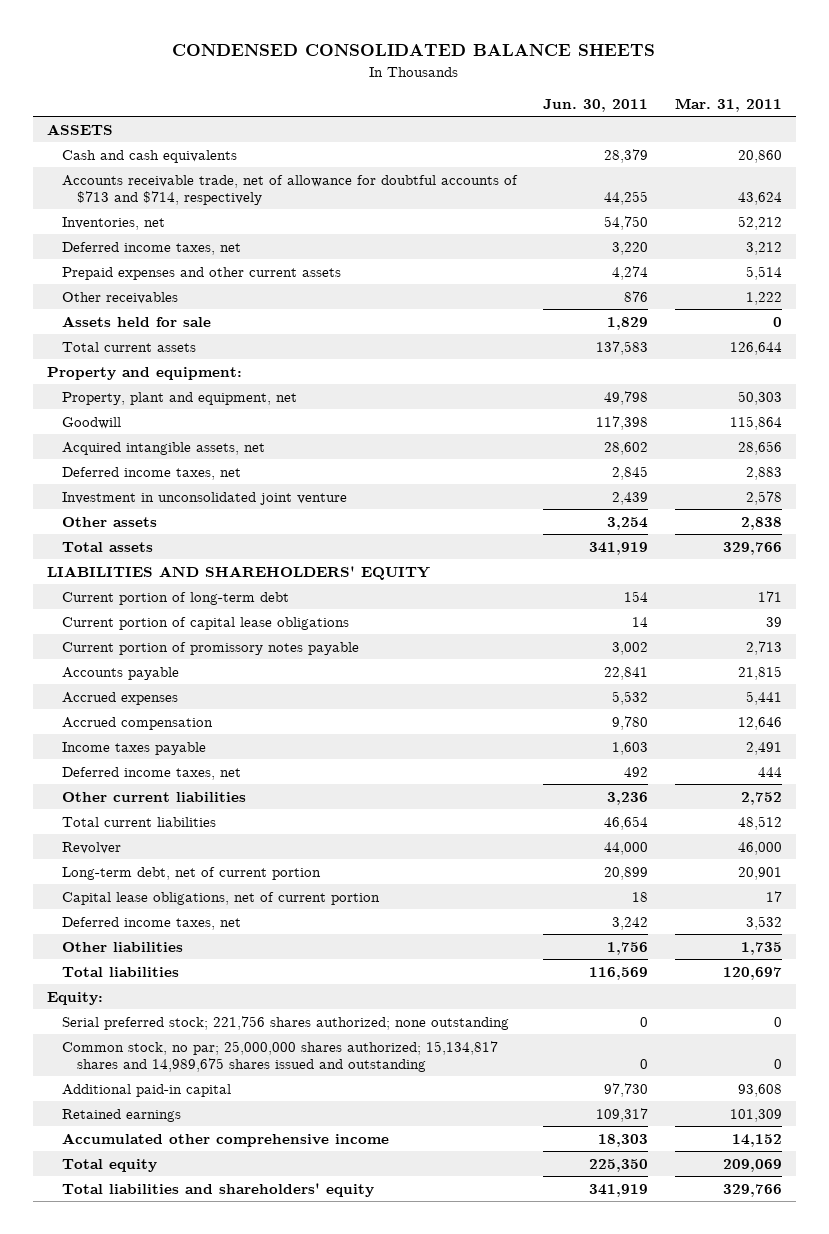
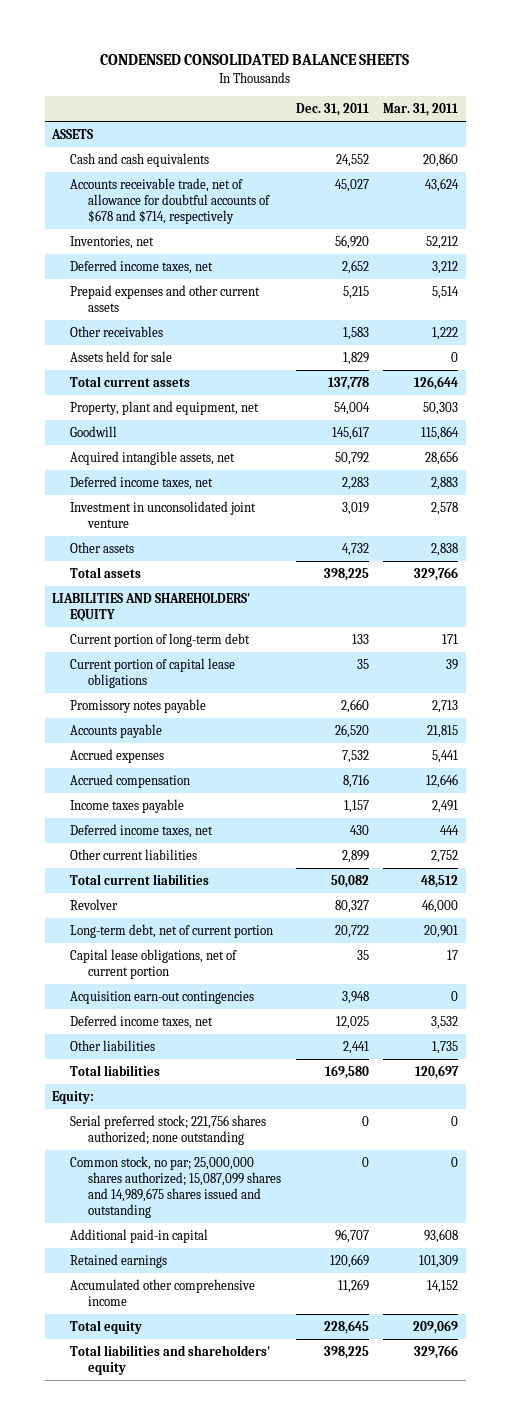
- | Jun. 30, 2011 | Mar. 31, 2011
+ | Dec. 31, 2011 | Mar. 31, 2011
- Accounts receivable trade, net of allowance for doubtful accounts of $713 and $714, respectively | 44,255 | 43,624
+ Accounts receivable trade, net of allowance for doubtful accounts of $678 and $714, respectively | 45,027 | 43,624
- Property and equipment:
- Current portion of promissory notes payable | 3,002 | 2,713
+ Promissory notes payable | 2,660 | 2,713
+ Acquisition earn-out contingencies | 3,948 | 0
- Common stock, no par; 25,000,000 shares authorized; 15,134,817 shares and 14,989,675 shares issued and outstanding | 0 | 0
+ Common stock, no par; 25,000,000 shares authorized; 15,087,099 shares and 14,989,675 shares issued and outstanding | 0 | 0

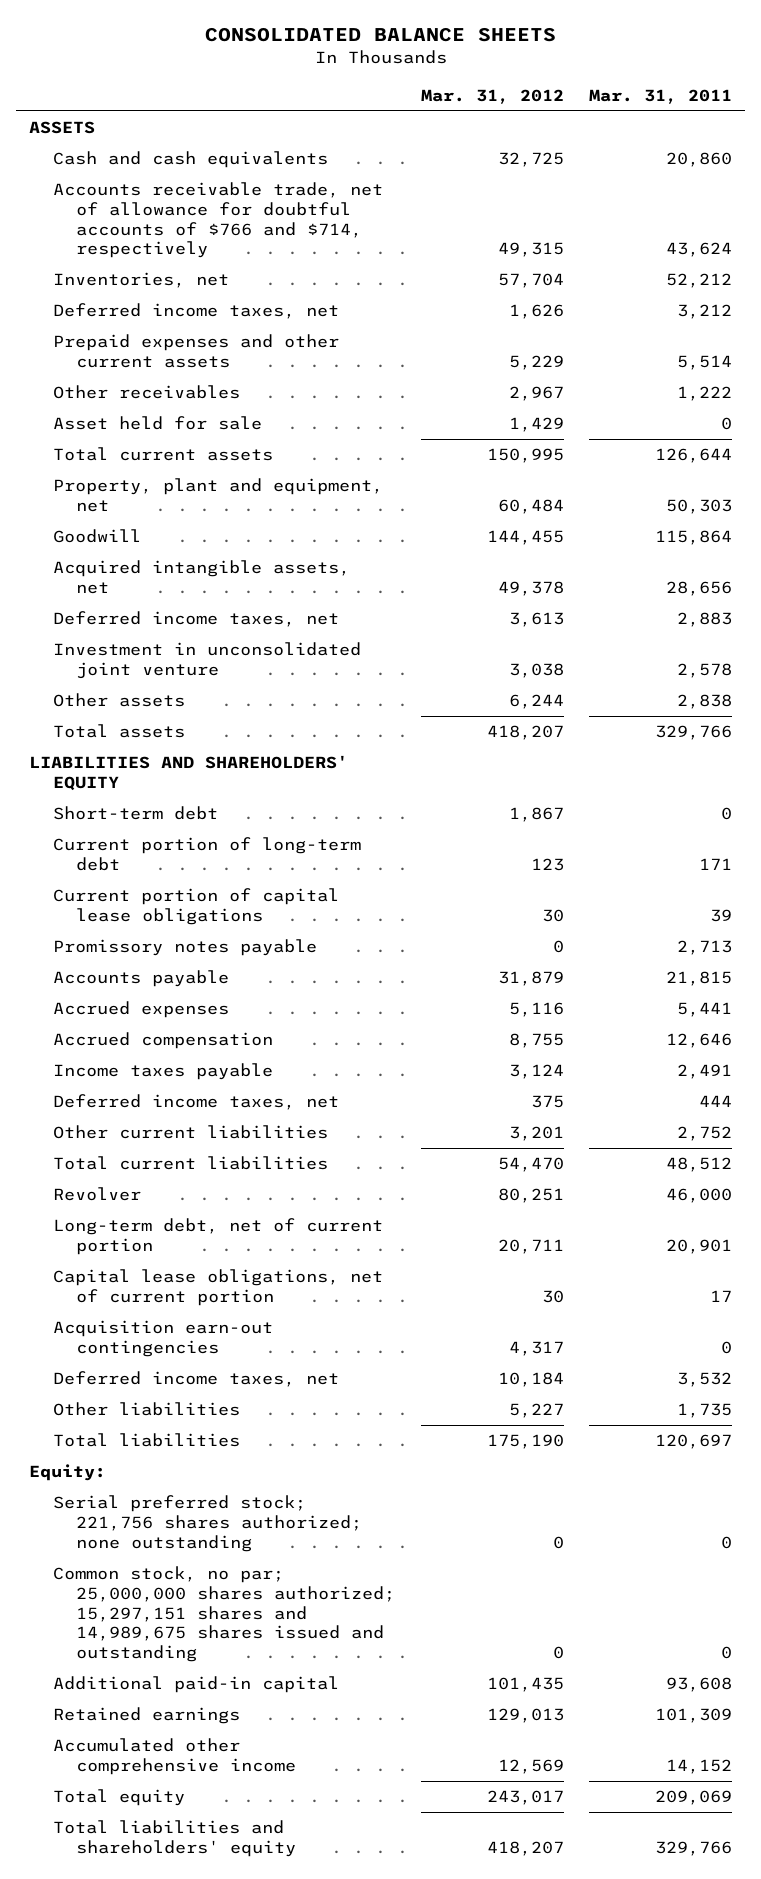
- CONDENSED CONSOLIDATED BALANCE SHEETS
+ CONSOLIDATED BALANCE SHEETS
- | Dec. 31, 2011 | Mar. 31, 2011
+ | Mar. 31, 2012 | Mar. 31, 2011
- Accounts receivable trade, net of allowance for doubtful accounts of $678 and $714, respectively | 45,027 | 43,624
+ Accounts receivable trade, net of allowance for doubtful accounts of $766 and $714, respectively | 49,315 | 43,624
- Assets held for sale | 1,829 | 0
+ Asset held for sale | 1,429 | 0
+ Short-term debt | 1,867 | 0
- Common stock, no par; 25,000,000 shares authorized; 15,087,099 shares and 14,989,675 shares issued and outstanding | 0 | 0
+ Common stock, no par; 25,000,000 shares authorized; 15,297,151 shares and 14,989,675 shares issued and outstanding | 0 | 0

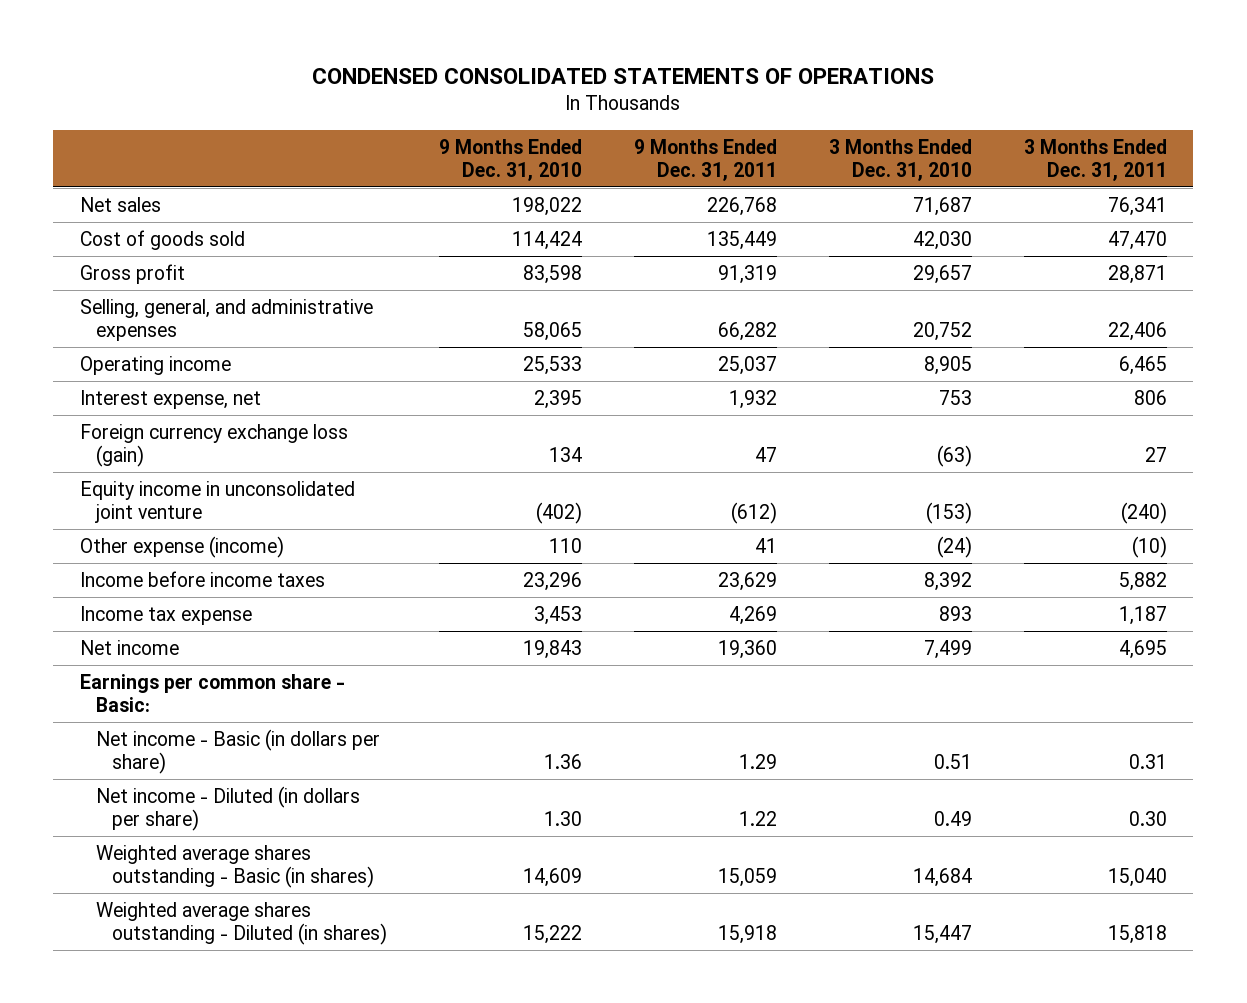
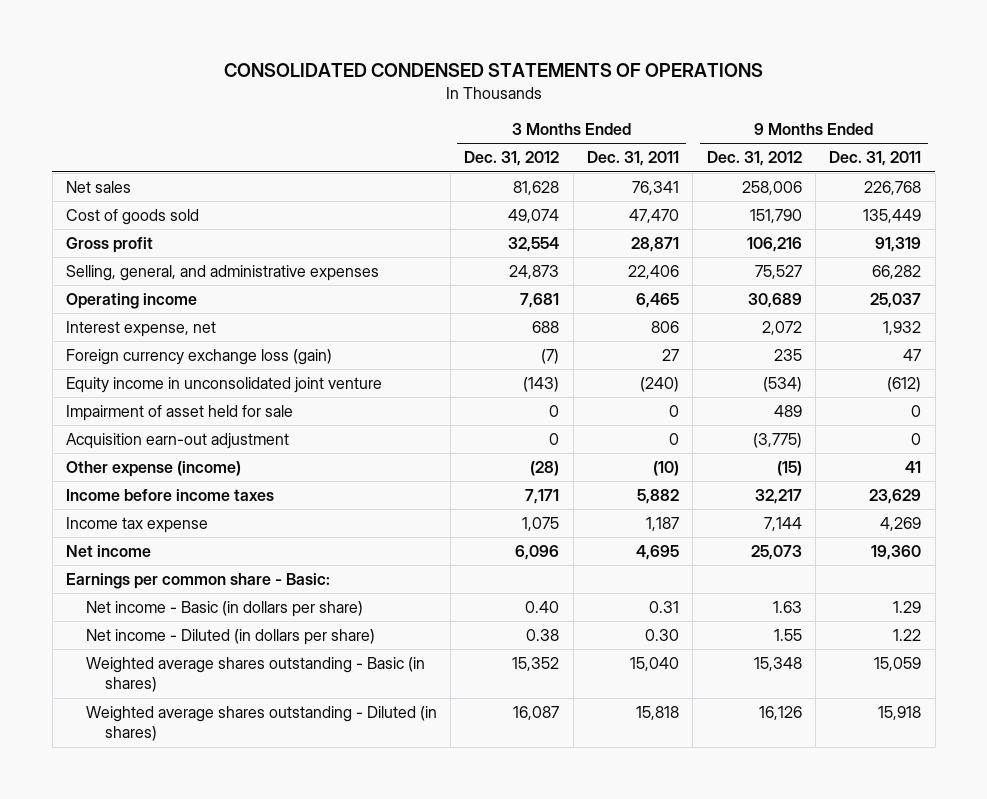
- CONDENSED CONSOLIDATED STATEMENTS OF OPERATIONS
+ CONSOLIDATED CONDENSED STATEMENTS OF OPERATIONS
- | 9 Months Ended Dec. 31, 2010 | 9 Months Ended Dec. 31, 2011 | 3 Months Ended Dec. 31, 2010 | 3 Months Ended Dec. 31, 2011
+ | 3 Months Ended Dec. 31, 2012 | 3 Months Ended Dec. 31, 2011 | 9 Months Ended Dec. 31, 2012 | 9 Months Ended Dec. 31, 2011
+ Impairment of asset held for sale | 0 | 0 | 489 | 0
+ Acquisition earn-out adjustment | 0 | 0 | (3,775) | 0

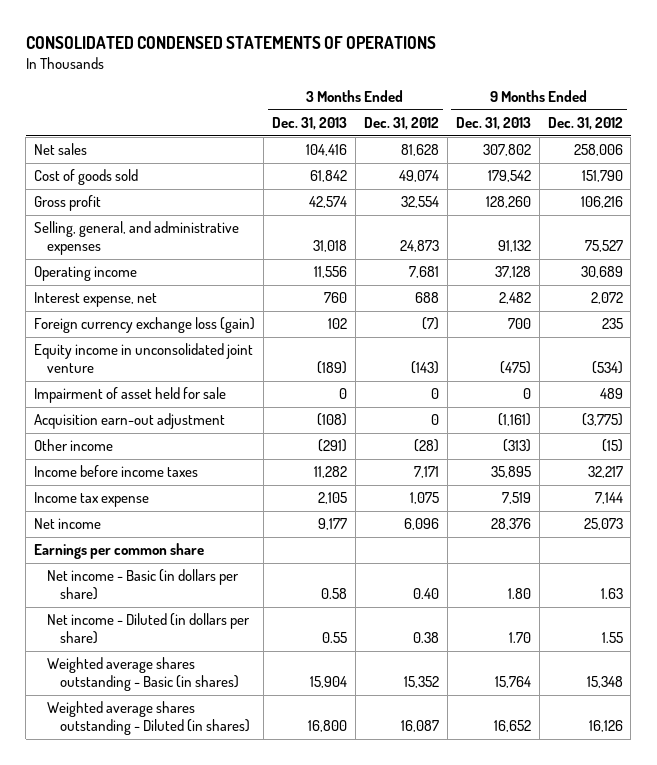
- | 3 Months Ended Dec. 31, 2012 | 3 Months Ended Dec. 31, 2011 | 9 Months Ended Dec. 31, 2012 | 9 Months Ended Dec. 31, 2011
+ | 3 Months Ended Dec. 31, 2013 | 3 Months Ended Dec. 31, 2012 | 9 Months Ended Dec. 31, 2013 | 9 Months Ended Dec. 31, 2012
- Other expense (income) | (28) | (10) | (15) | 41
+ Other income | (291) | (28) | (313) | (15)
- Earnings per common share - Basic:
+ Earnings per common share

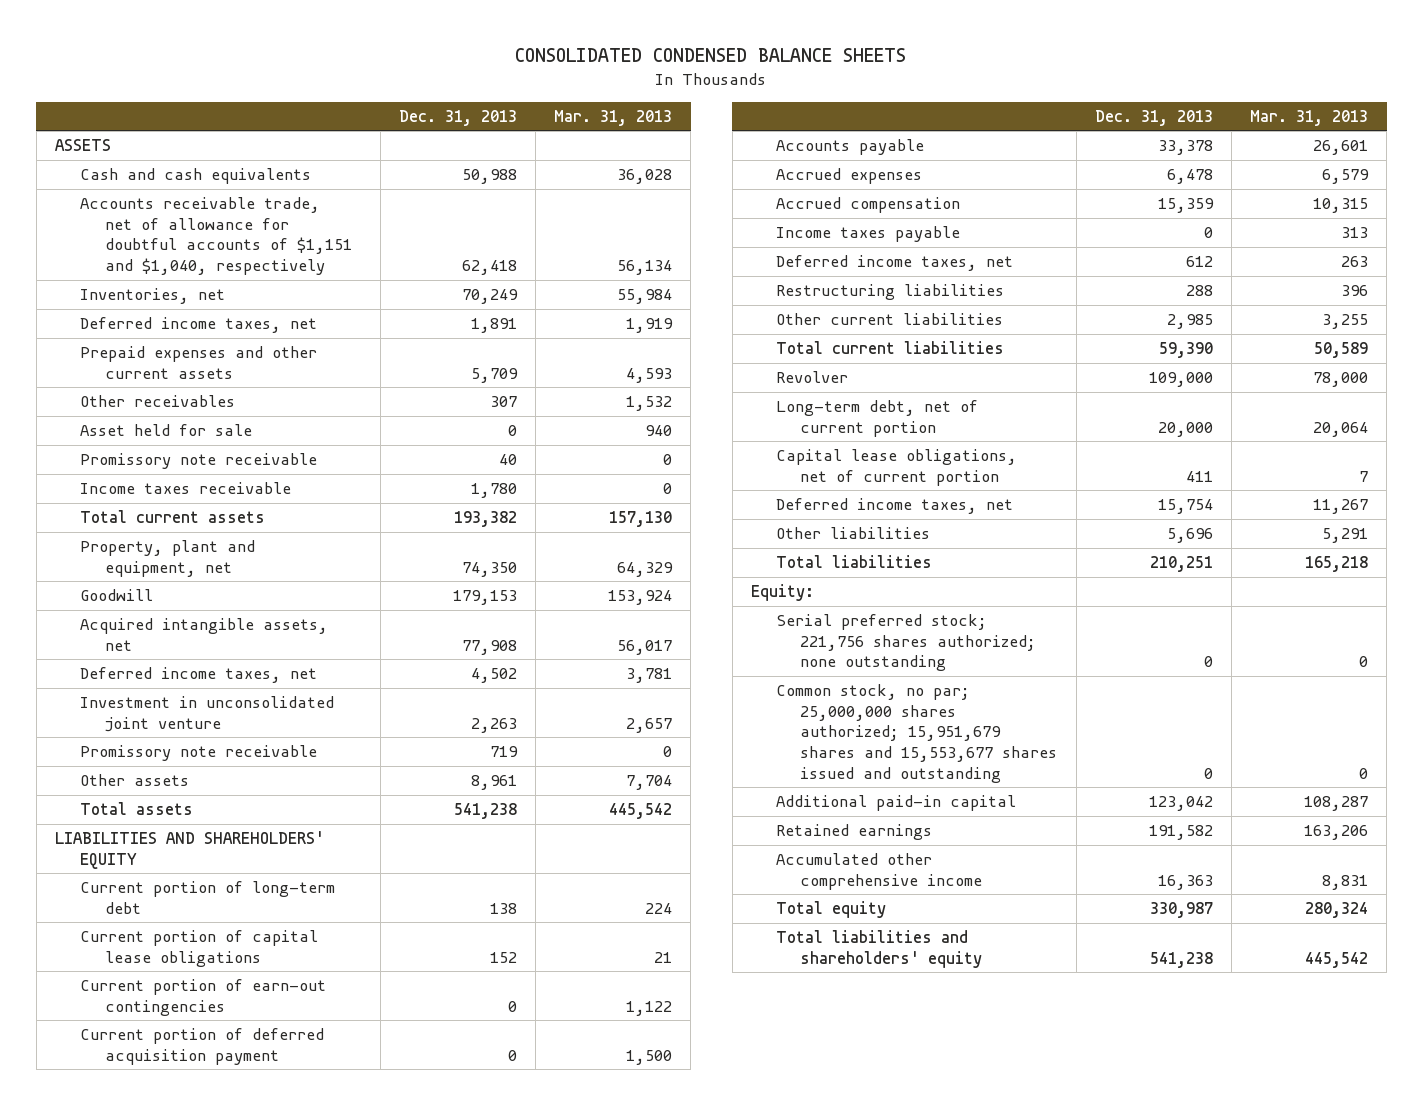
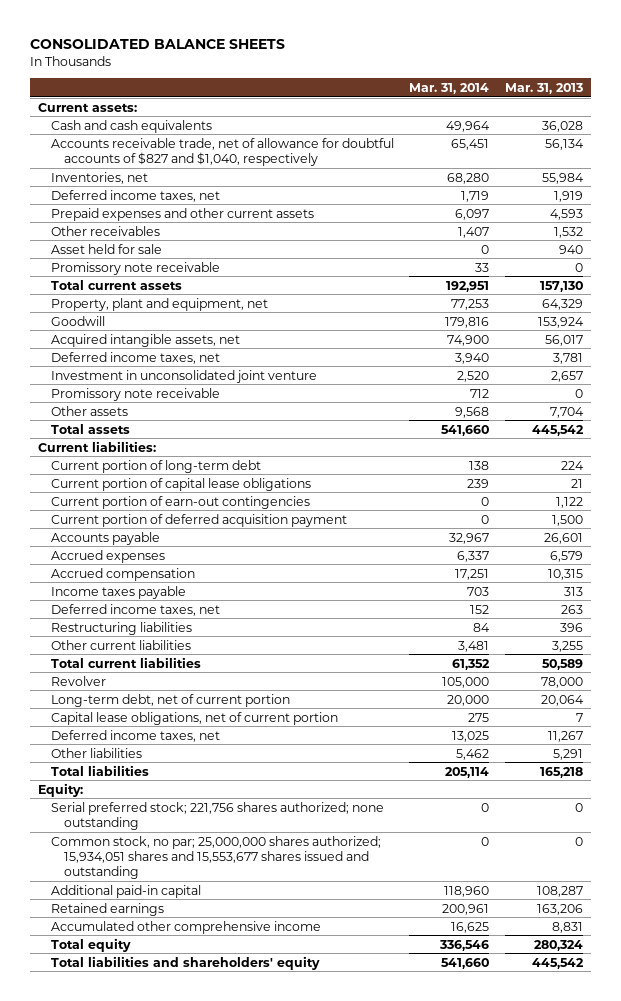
- CONSOLIDATED CONDENSED BALANCE SHEETS
+ CONSOLIDATED BALANCE SHEETS
- | Dec. 31, 2013 | Mar. 31, 2013
+ | Mar. 31, 2014 | Mar. 31, 2013
- ASSETS
+ Current assets:
- Accounts receivable trade, net of allowance for doubtful accounts of $1,151 and $1,040, respectively | 62,418 | 56,134
+ Accounts receivable trade, net of allowance for doubtful accounts of $827 and $1,040, respectively | 65,451 | 56,134
- Income taxes receivable | 1,780 | 0
- LIABILITIES AND SHAREHOLDERS' EQUITY
+ Current liabilities:
- Common stock, no par; 25,000,000 shares authorized; 15,951,679 shares and 15,553,677 shares issued and outstanding | 0 | 0
+ Common stock, no par; 25,000,000 shares authorized; 15,934,051 shares and 15,553,677 shares issued and outstanding | 0 | 0

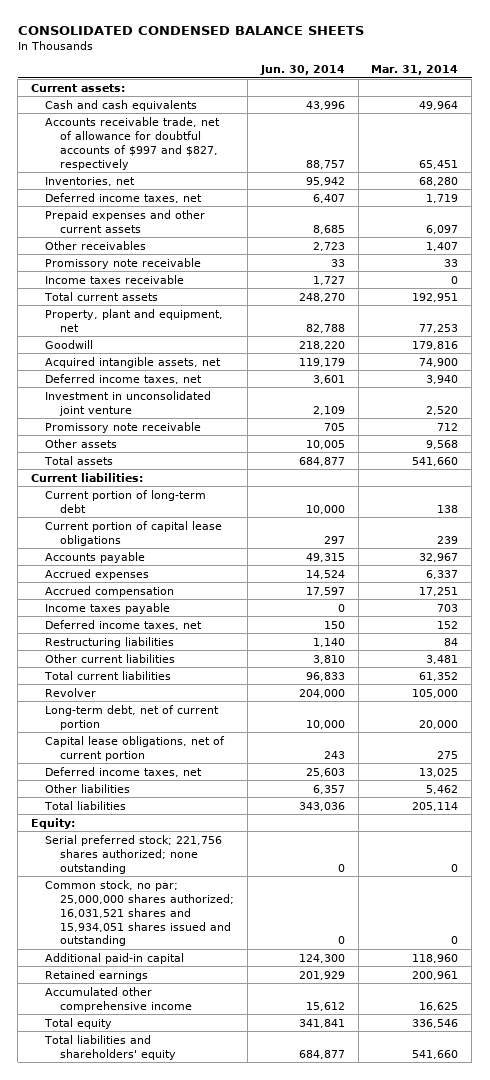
- CONSOLIDATED BALANCE SHEETS
+ CONSOLIDATED CONDENSED BALANCE SHEETS
- | Mar. 31, 2014 | Mar. 31, 2013
+ | Jun. 30, 2014 | Mar. 31, 2014
- Accounts receivable trade, net of allowance for doubtful accounts of $827 and $1,040, respectively | 65,451 | 56,134
+ Accounts receivable trade, net of allowance for doubtful accounts of $997 and $827, respectively | 88,757 | 65,451
- Asset held for sale | 0 | 940
+ Income taxes receivable | 1,727 | 0
- Current portion of earn-out contingencies | 0 | 1,122
- Current portion of deferred acquisition payment | 0 | 1,500
- Common stock, no par; 25,000,000 shares authorized; 15,934,051 shares and 15,553,677 shares issued and outstanding | 0 | 0
+ Common stock, no par; 25,000,000 shares authorized; 16,031,521 shares and 15,934,051 shares issued and outstanding | 0 | 0

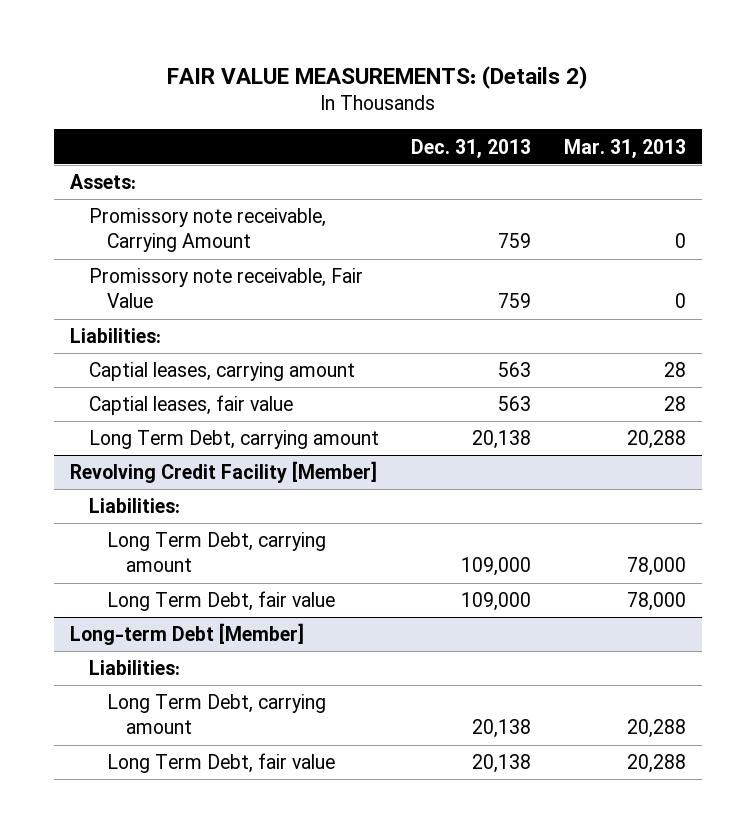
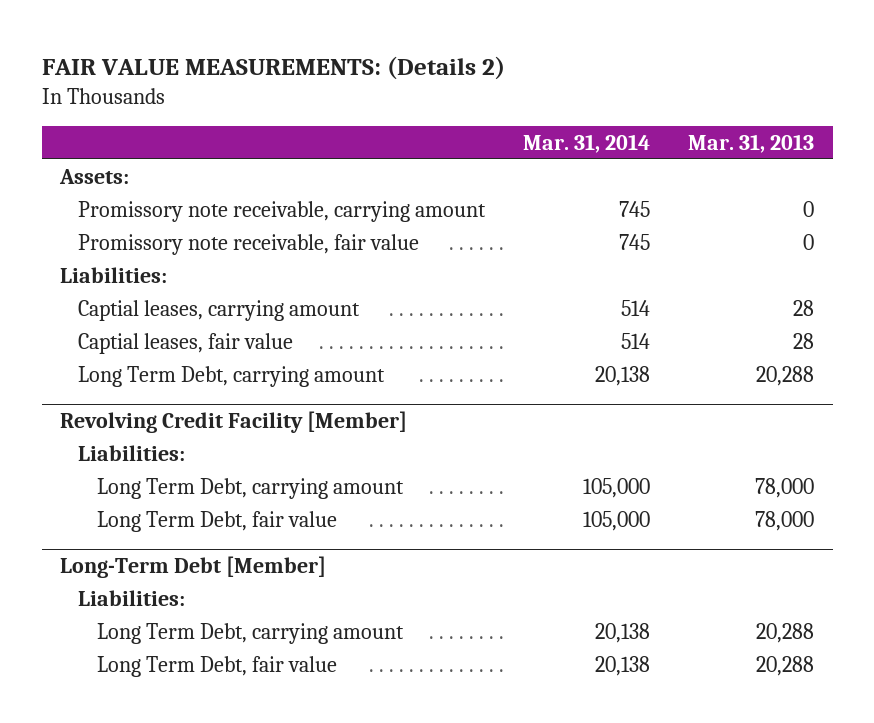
- | Dec. 31, 2013 | Mar. 31, 2013
+ | Mar. 31, 2014 | Mar. 31, 2013
- Promissory note receivable, Carrying Amount | 759 | 0
- Promissory note receivable, Fair Value | 759 | 0
+ Promissory note receivable, carrying amount | 745 | 0
+ Promissory note receivable, fair value | 745 | 0
- Long-term Debt [Member]
+ Long-Term Debt [Member]

